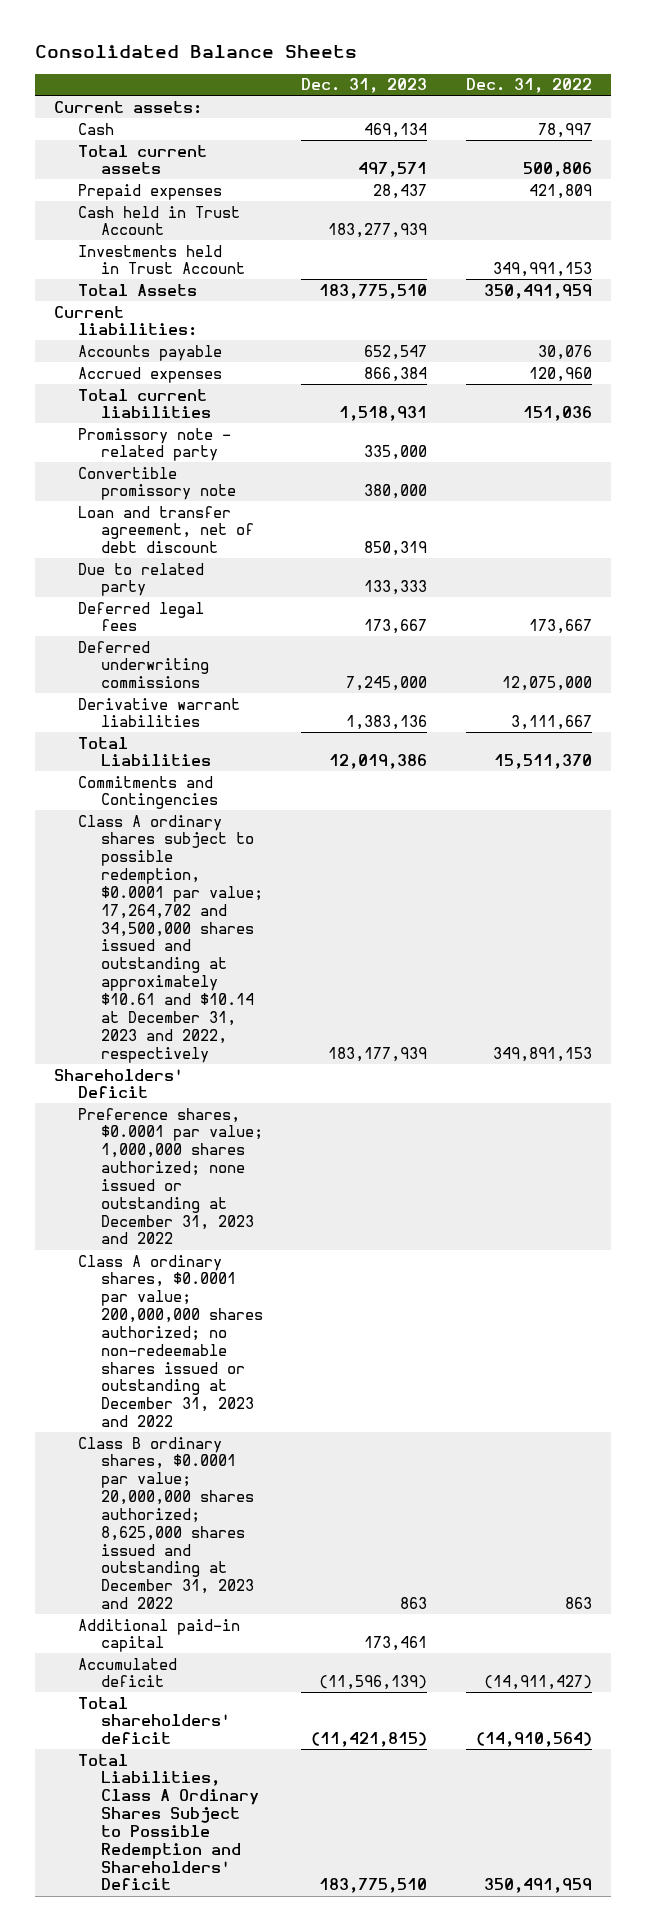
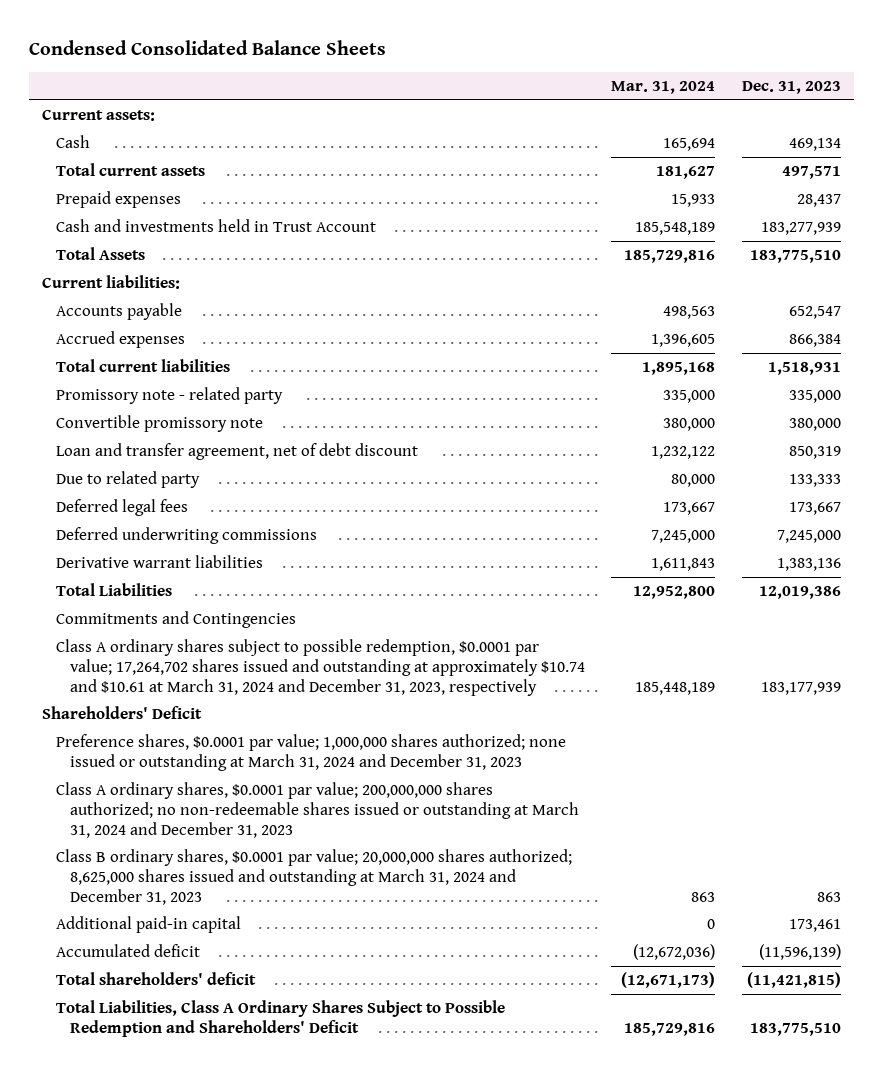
- Consolidated Balance Sheets
+ Condensed Consolidated Balance Sheets
- | Dec. 31, 2023 | Dec. 31, 2022
+ | Mar. 31, 2024 | Dec. 31, 2023
- Cash held in Trust Account | 183,277,939 |
- Investments held in Trust Account | | 349,991,153
+ Cash and investments held in Trust Account | 185,548,189 | 183,277,939
- Class A ordinary shares subject to possible redemption, $0.0001 par value; 17,264,702 and 34,500,000 shares issued and outstanding at approximately $10.61 and $10.14 at December 31, 2023 and 2022, respectively | 183,177,939 | 349,891,153
+ Class A ordinary shares subject to possible redemption, $0.0001 par value; 17,264,702 shares issued and outstanding at approximately $10.74 and $10.61 at March 31, 2024 and December 31, 2023, respectively | 185,448,189 | 183,177,939
- Preference shares, $0.0001 par value; 1,000,000 shares authorized; none issued or outstanding at December 31, 2023 and 2022
- Class A ordinary shares, $0.0001 par value; 200,000,000 shares authorized; no non-redeemable shares issued or outstanding at December 31, 2023 and 2022
- Class B ordinary shares, $0.0001 par value; 20,000,000 shares authorized; 8,625,000 shares issued and outstanding at December 31, 2023 and 2022 | 863 | 863
+ Preference shares, $0.0001 par value; 1,000,000 shares authorized; none issued or outstanding at March 31, 2024 and December 31, 2023
+ Class A ordinary shares, $0.0001 par value; 200,000,000 shares authorized; no non-redeemable shares issued or outstanding at March 31, 2024 and December 31, 2023
+ Class B ordinary shares, $0.0001 par value; 20,000,000 shares authorized; 8,625,000 shares issued and outstanding at March 31, 2024 and December 31, 2023 | 863 | 863

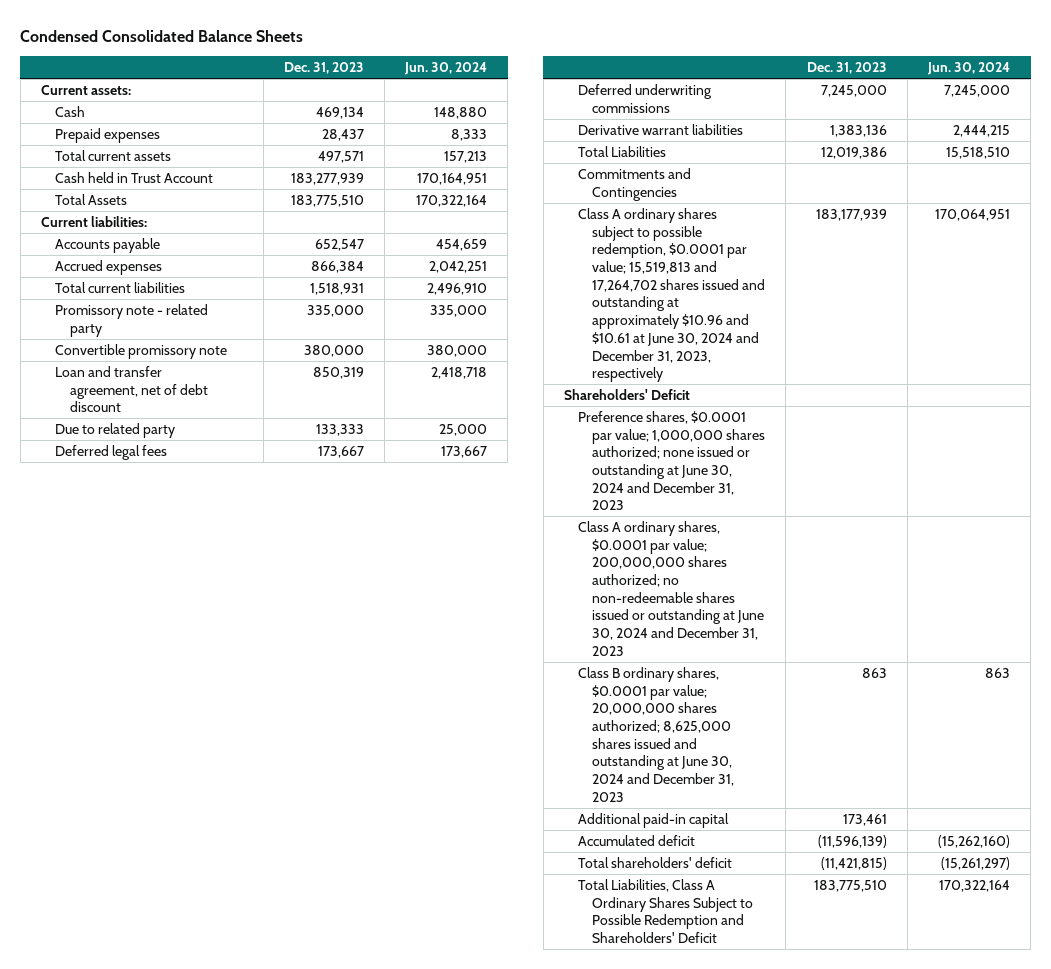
- | Mar. 31, 2024 | Dec. 31, 2023
+ | Dec. 31, 2023 | Jun. 30, 2024
- Cash and investments held in Trust Account | 185,548,189 | 183,277,939
moved down: Total current assets | 497,571 | 157,213
+ Cash held in Trust Account | 183,277,939 | 170,164,951
- Class A ordinary shares subject to possible redemption, $0.0001 par value; 17,264,702 shares issued and outstanding at approximately $10.74 and $10.61 at March 31, 2024 and December 31, 2023, respectively | 185,448,189 | 183,177,939
+ Class A ordinary shares subject to possible redemption, $0.0001 par value; 15,519,813 and 17,264,702 shares issued and outstanding at approximately $10.96 and $10.61 at June 30, 2024 and December 31, 2023, respectively | 183,177,939 | 170,064,951
- Preference shares, $0.0001 par value; 1,000,000 shares authorized; none issued or outstanding at March 31, 2024 and December 31, 2023
- Class A ordinary shares, $0.0001 par value; 200,000,000 shares authorized; no non-redeemable shares issued or outstanding at March 31, 2024 and December 31, 2023
- Class B ordinary shares, $0.0001 par value; 20,000,000 shares authorized; 8,625,000 shares issued and outstanding at March 31, 2024 and December 31, 2023 | 863 | 863
+ Preference shares, $0.0001 par value; 1,000,000 shares authorized; none issued or outstanding at June 30, 2024 and December 31, 2023
+ Class A ordinary shares, $0.0001 par value; 200,000,000 shares authorized; no non-redeemable shares issued or outstanding at June 30, 2024 and December 31, 2023
+ Class B ordinary shares, $0.0001 par value; 20,000,000 shares authorized; 8,625,000 shares issued and outstanding at June 30, 2024 and December 31, 2023 | 863 | 863

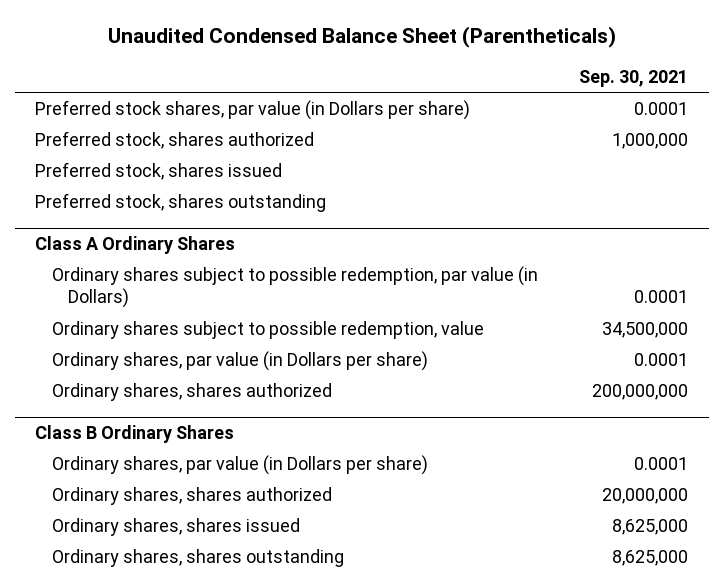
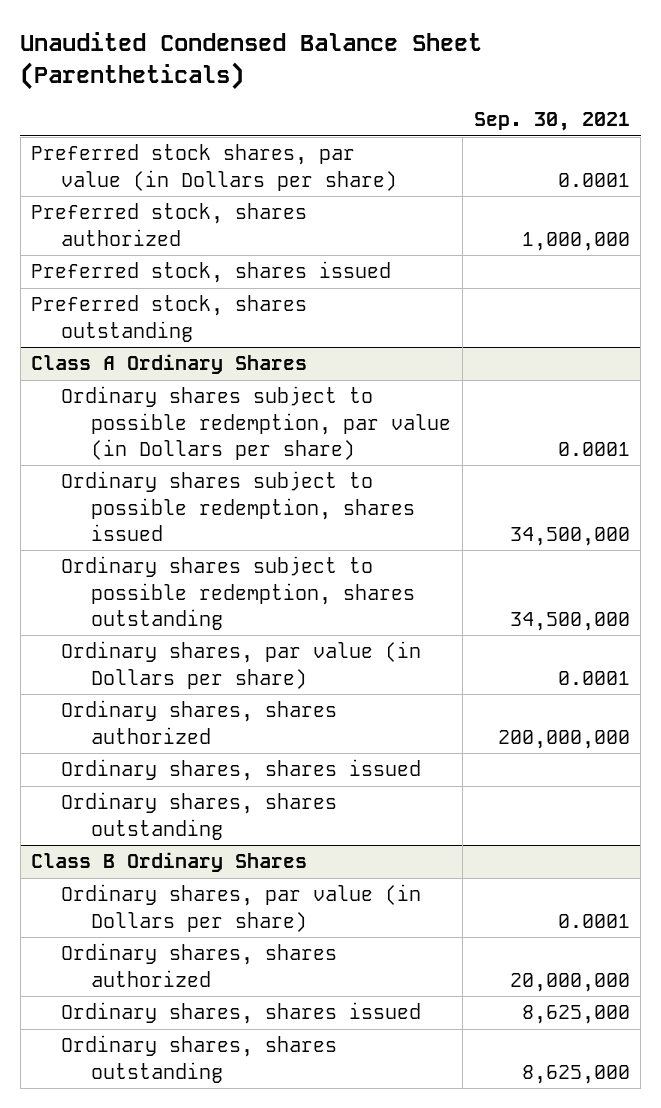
@ Class A Ordinary Shares
- Ordinary shares subject to possible redemption, par value (in Dollars) | 0.0001
- Ordinary shares subject to possible redemption, value | 34,500,000
+ Ordinary shares subject to possible redemption, par value (in Dollars per share) | 0.0001
+ Ordinary shares subject to possible redemption, shares issued | 34,500,000
+ Ordinary shares subject to possible redemption, shares outstanding | 34,500,000
+ Ordinary shares, shares issued
+ Ordinary shares, shares outstanding

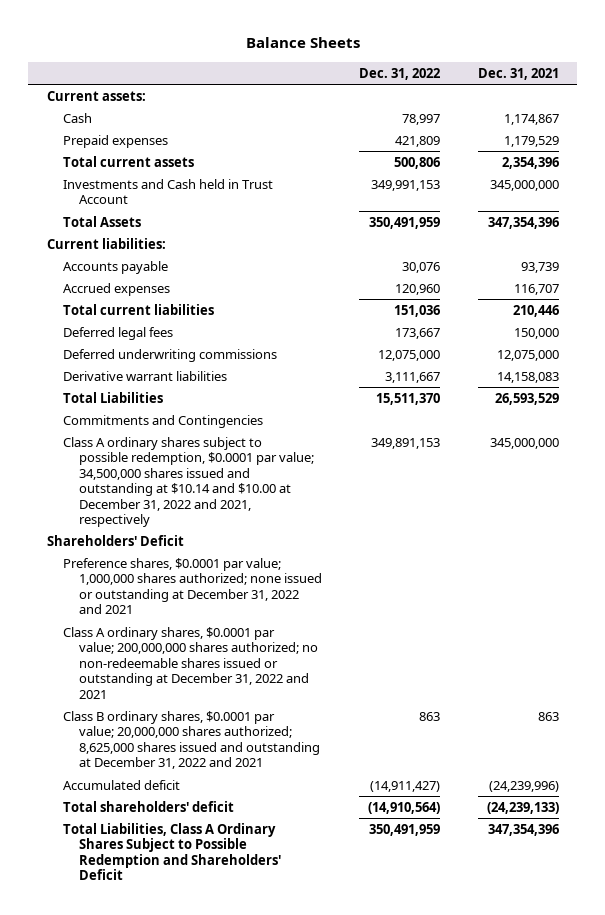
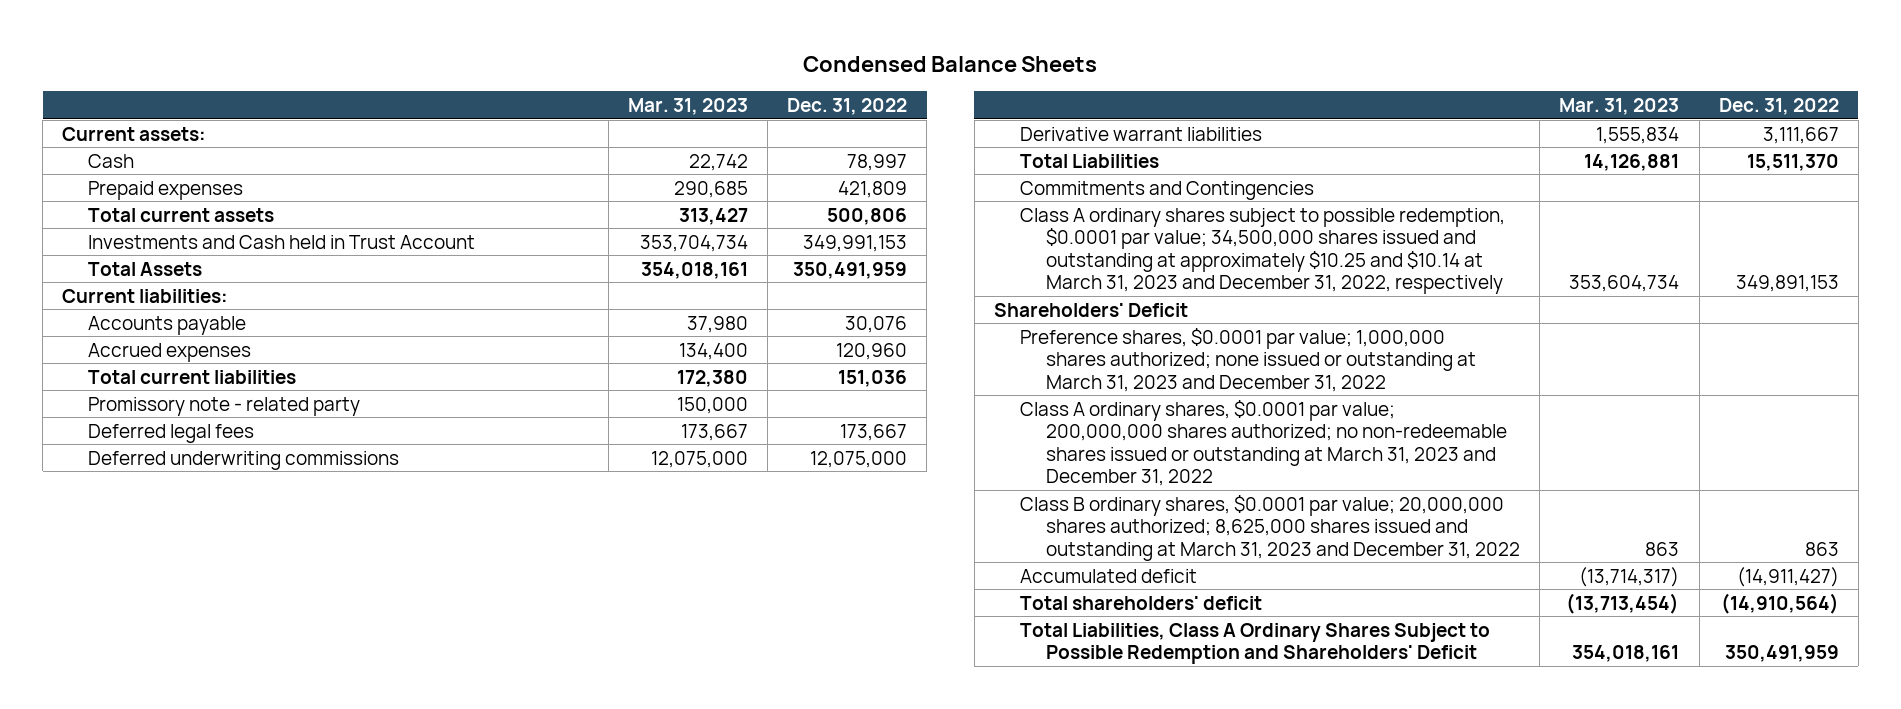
- Balance Sheets
+ Condensed Balance Sheets
- | Dec. 31, 2022 | Dec. 31, 2021
+ | Mar. 31, 2023 | Dec. 31, 2022
+ Promissory note - related party | 150,000 |
- Class A ordinary shares subject to possible redemption, $0.0001 par value; 34,500,000 shares issued and outstanding at $10.14 and $10.00 at December 31, 2022 and 2021, respectively | 349,891,153 | 345,000,000
+ Class A ordinary shares subject to possible redemption, $0.0001 par value; 34,500,000 shares issued and outstanding at approximately $10.25 and $10.14 at March 31, 2023 and December 31, 2022, respectively | 353,604,734 | 349,891,153
- Preference shares, $0.0001 par value; 1,000,000 shares authorized; none issued or outstanding at December 31, 2022 and 2021
- Class A ordinary shares, $0.0001 par value; 200,000,000 shares authorized; no non-redeemable shares issued or outstanding at December 31, 2022 and 2021
- Class B ordinary shares, $0.0001 par value; 20,000,000 shares authorized; 8,625,000 shares issued and outstanding at December 31, 2022 and 2021 | 863 | 863
+ Preference shares, $0.0001 par value; 1,000,000 shares authorized; none issued or outstanding at March 31, 2023 and December 31, 2022
+ Class A ordinary shares, $0.0001 par value; 200,000,000 shares authorized; no non-redeemable shares issued or outstanding at March 31, 2023 and December 31, 2022
+ Class B ordinary shares, $0.0001 par value; 20,000,000 shares authorized; 8,625,000 shares issued and outstanding at March 31, 2023 and December 31, 2022 | 863 | 863

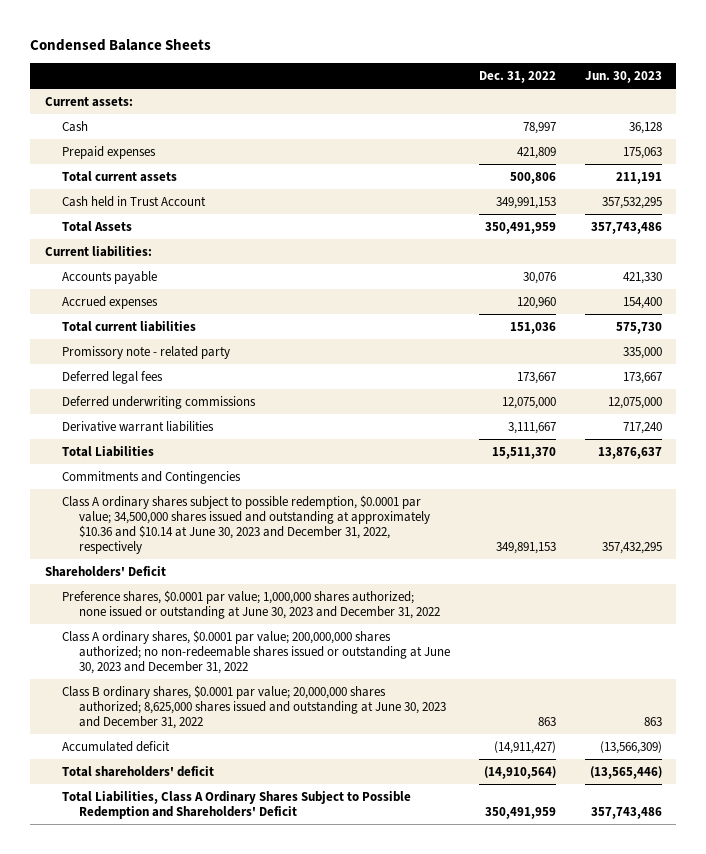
- | Mar. 31, 2023 | Dec. 31, 2022
+ | Dec. 31, 2022 | Jun. 30, 2023
- Investments and Cash held in Trust Account | 353,704,734 | 349,991,153
+ Cash held in Trust Account | 349,991,153 | 357,532,295
- Class A ordinary shares subject to possible redemption, $0.0001 par value; 34,500,000 shares issued and outstanding at approximately $10.25 and $10.14 at March 31, 2023 and December 31, 2022, respectively | 353,604,734 | 349,891,153
+ Class A ordinary shares subject to possible redemption, $0.0001 par value; 34,500,000 shares issued and outstanding at approximately $10.36 and $10.14 at June 30, 2023 and December 31, 2022, respectively | 349,891,153 | 357,432,295
- Preference shares, $0.0001 par value; 1,000,000 shares authorized; none issued or outstanding at March 31, 2023 and December 31, 2022
- Class A ordinary shares, $0.0001 par value; 200,000,000 shares authorized; no non-redeemable shares issued or outstanding at March 31, 2023 and December 31, 2022
- Class B ordinary shares, $0.0001 par value; 20,000,000 shares authorized; 8,625,000 shares issued and outstanding at March 31, 2023 and December 31, 2022 | 863 | 863
+ Preference shares, $0.0001 par value; 1,000,000 shares authorized; none issued or outstanding at June 30, 2023 and December 31, 2022
+ Class A ordinary shares, $0.0001 par value; 200,000,000 shares authorized; no non-redeemable shares issued or outstanding at June 30, 2023 and December 31, 2022
+ Class B ordinary shares, $0.0001 par value; 20,000,000 shares authorized; 8,625,000 shares issued and outstanding at June 30, 2023 and December 31, 2022 | 863 | 863

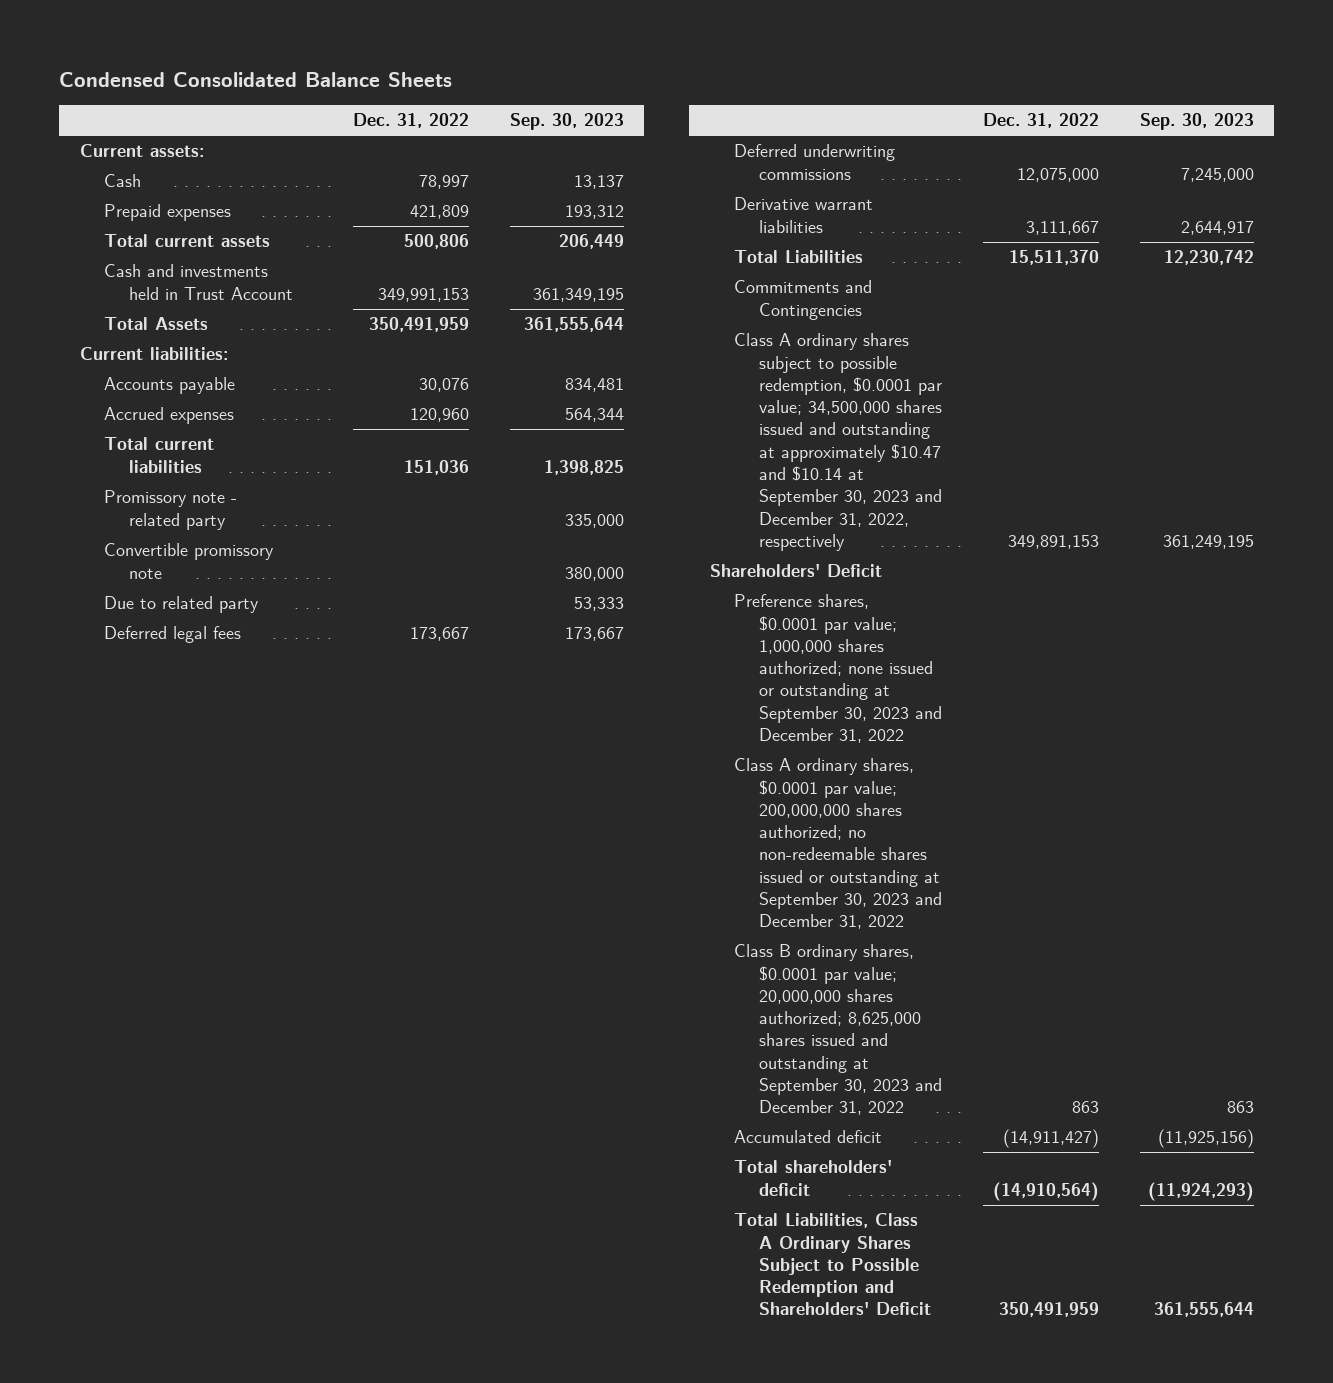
- Condensed Balance Sheets
+ Condensed Consolidated Balance Sheets
- | Dec. 31, 2022 | Jun. 30, 2023
+ | Dec. 31, 2022 | Sep. 30, 2023
- Cash held in Trust Account | 349,991,153 | 357,532,295
+ Cash and investments held in Trust Account | 349,991,153 | 361,349,195
+ Convertible promissory note | | 380,000
+ Due to related party | | 53,333
- Class A ordinary shares subject to possible redemption, $0.0001 par value; 34,500,000 shares issued and outstanding at approximately $10.36 and $10.14 at June 30, 2023 and December 31, 2022, respectively | 349,891,153 | 357,432,295
+ Class A ordinary shares subject to possible redemption, $0.0001 par value; 34,500,000 shares issued and outstanding at approximately $10.47 and $10.14 at September 30, 2023 and December 31, 2022, respectively | 349,891,153 | 361,249,195
- Preference shares, $0.0001 par value; 1,000,000 shares authorized; none issued or outstanding at June 30, 2023 and December 31, 2022
- Class A ordinary shares, $0.0001 par value; 200,000,000 shares authorized; no non-redeemable shares issued or outstanding at June 30, 2023 and December 31, 2022
- Class B ordinary shares, $0.0001 par value; 20,000,000 shares authorized; 8,625,000 shares issued and outstanding at June 30, 2023 and December 31, 2022 | 863 | 863
+ Preference shares, $0.0001 par value; 1,000,000 shares authorized; none issued or outstanding at September 30, 2023 and December 31, 2022
+ Class A ordinary shares, $0.0001 par value; 200,000,000 shares authorized; no non-redeemable shares issued or outstanding at September 30, 2023 and December 31, 2022
+ Class B ordinary shares, $0.0001 par value; 20,000,000 shares authorized; 8,625,000 shares issued and outstanding at September 30, 2023 and December 31, 2022 | 863 | 863

